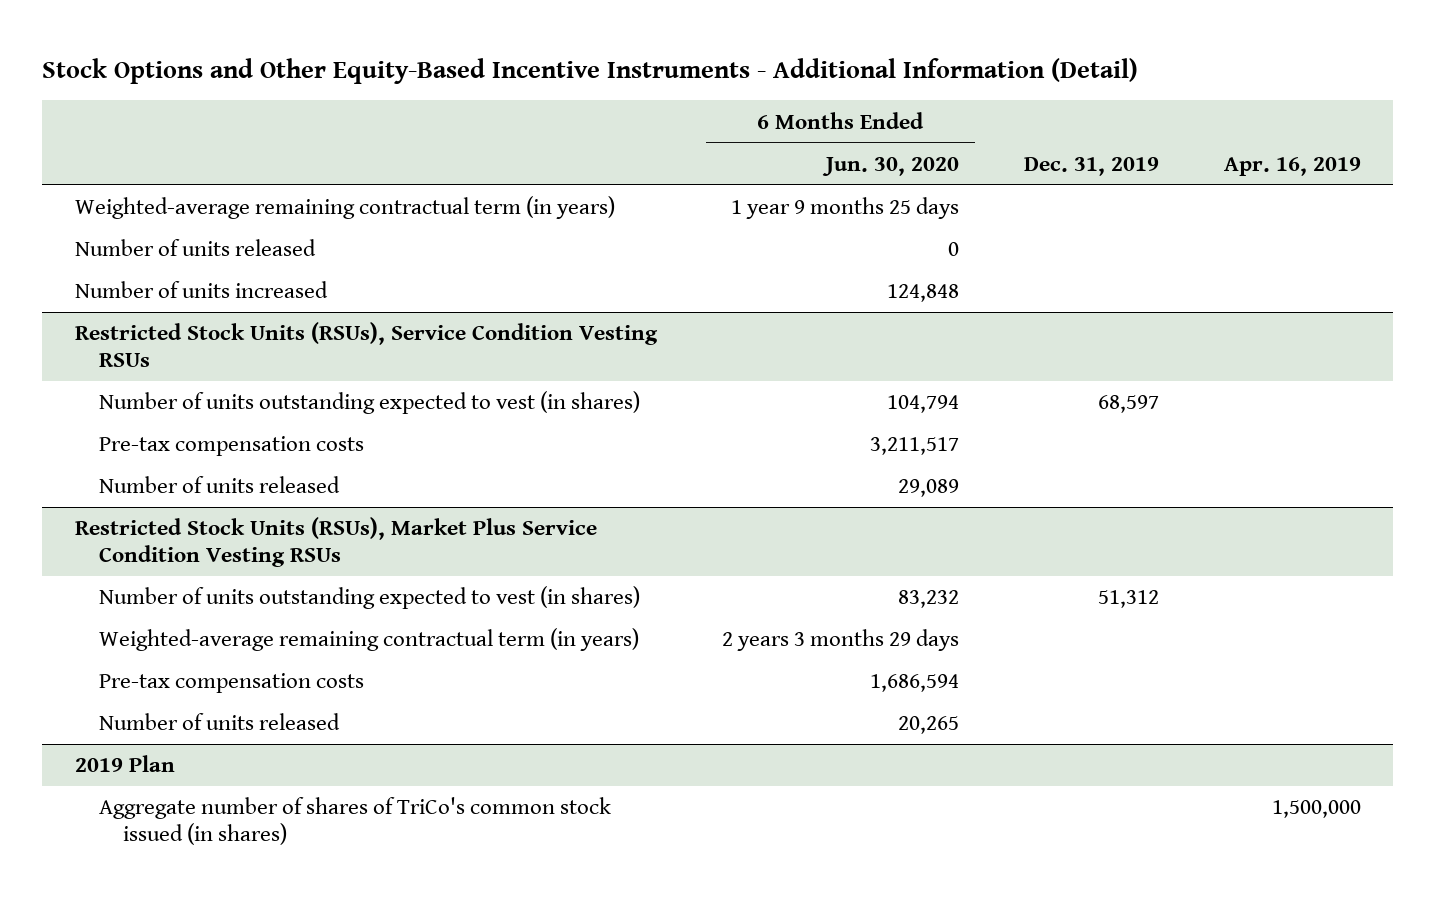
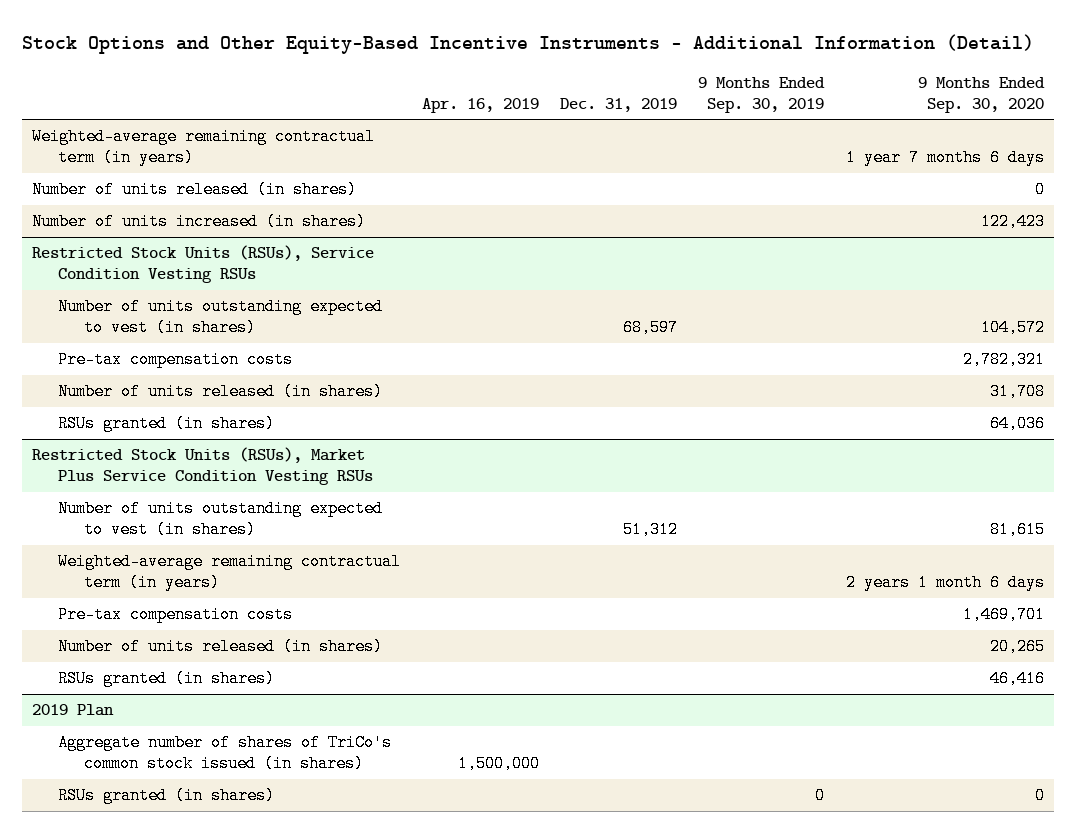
- | 6 Months Ended Jun. 30, 2020 | Dec. 31, 2019 | Apr. 16, 2019
+ | Apr. 16, 2019 | Dec. 31, 2019 | 9 Months Ended Sep. 30, 2019 | 9 Months Ended Sep. 30, 2020
- Number of units released | 0 | |
- Number of units increased | 124,848 | |
+ Number of units released (in shares) | | | | 0
+ Number of units increased (in shares) | | | | 122,423
@ Restricted Stock Units (RSUs), Service Condition Vesting RSUs
- Number of units released | 29,089 | |
+ Number of units released (in shares) | | | | 31,708
+ RSUs granted (in shares) | | | | 64,036
@ Restricted Stock Units (RSUs), Market Plus Service Condition Vesting RSUs
- Number of units released | 20,265 | |
+ Number of units released (in shares) | | | | 20,265
+ RSUs granted (in shares) | | | | 46,416
@ 2019 Plan
+ RSUs granted (in shares) | | | 0 | 0

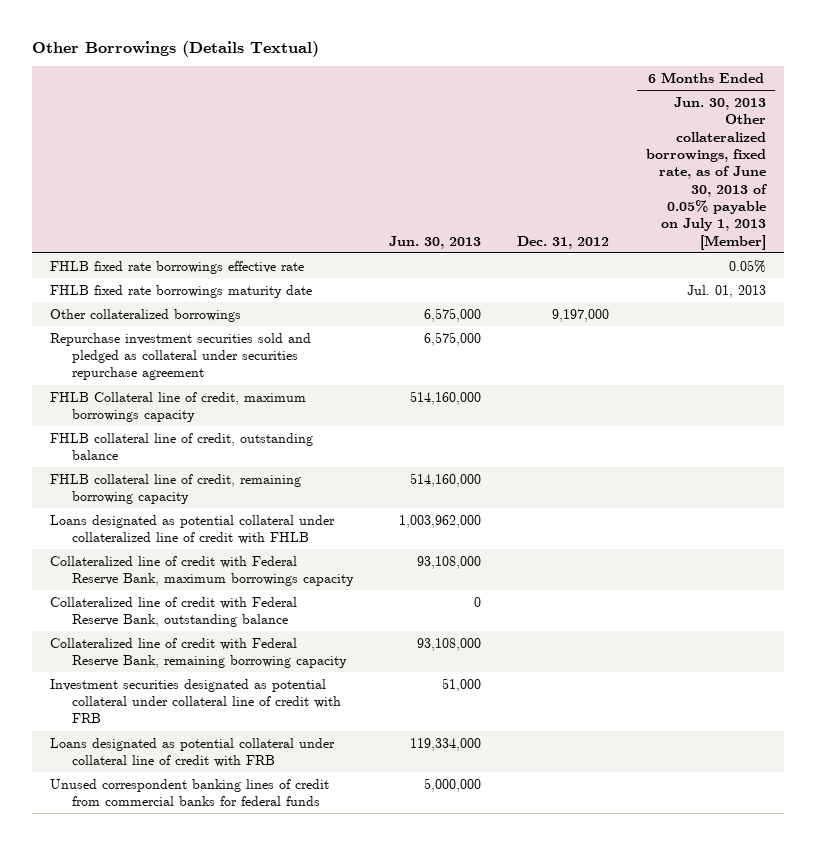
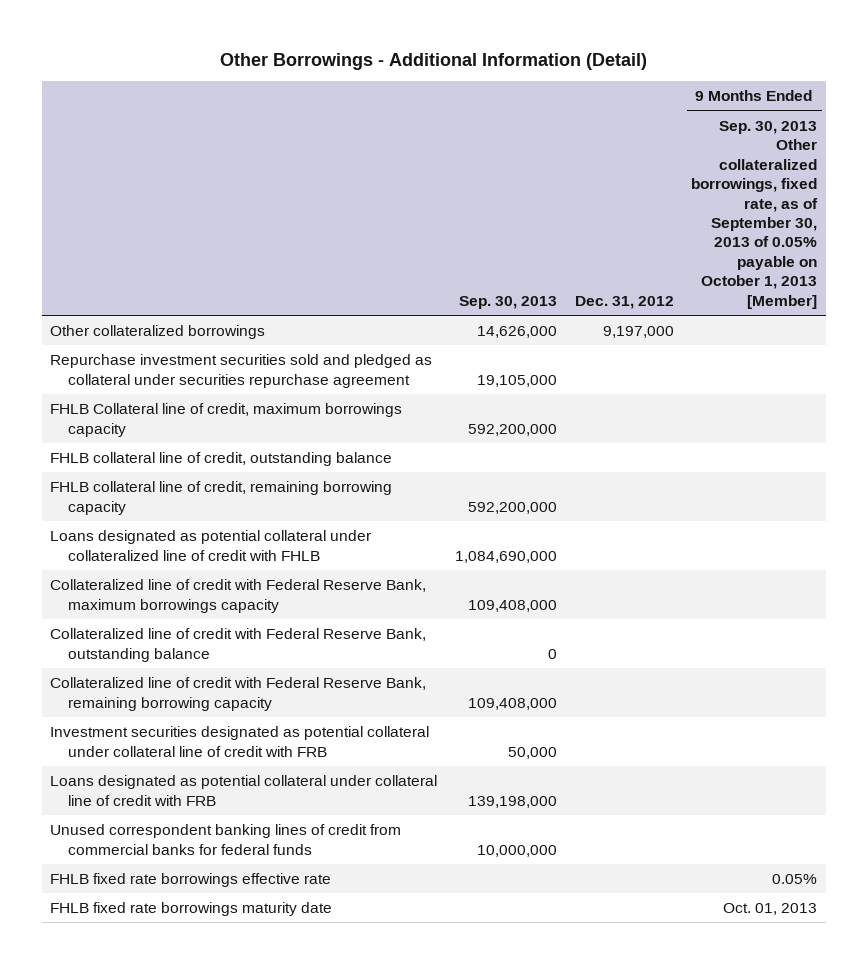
- Other Borrowings (Details Textual)
+ Other Borrowings - Additional Information (Detail)
- | Jun. 30, 2013 | Dec. 31, 2012 | 6 Months Ended Jun. 30, 2013 Other collateralized borrowings, fixed rate, as of June 30, 2013 of 0.05% payable on July 1, 2013 [Member]
+ | Sep. 30, 2013 | Dec. 31, 2012 | 9 Months Ended Sep. 30, 2013 Other collateralized borrowings, fixed rate, as of September 30, 2013 of 0.05% payable on October 1, 2013 [Member]
moved down: FHLB fixed rate borrowings effective rate | | | 0.05%
moved down: FHLB fixed rate borrowings maturity date | | | Oct. 01, 2013

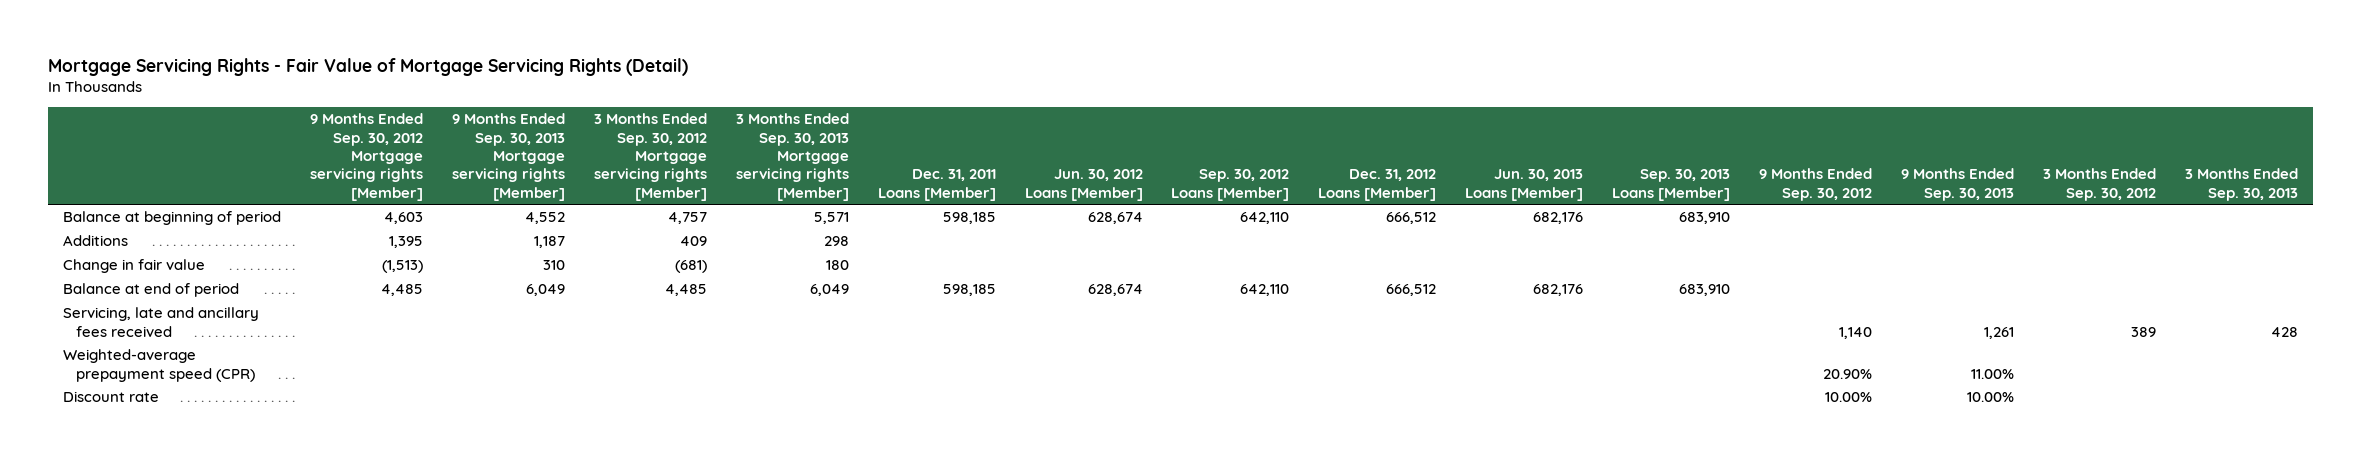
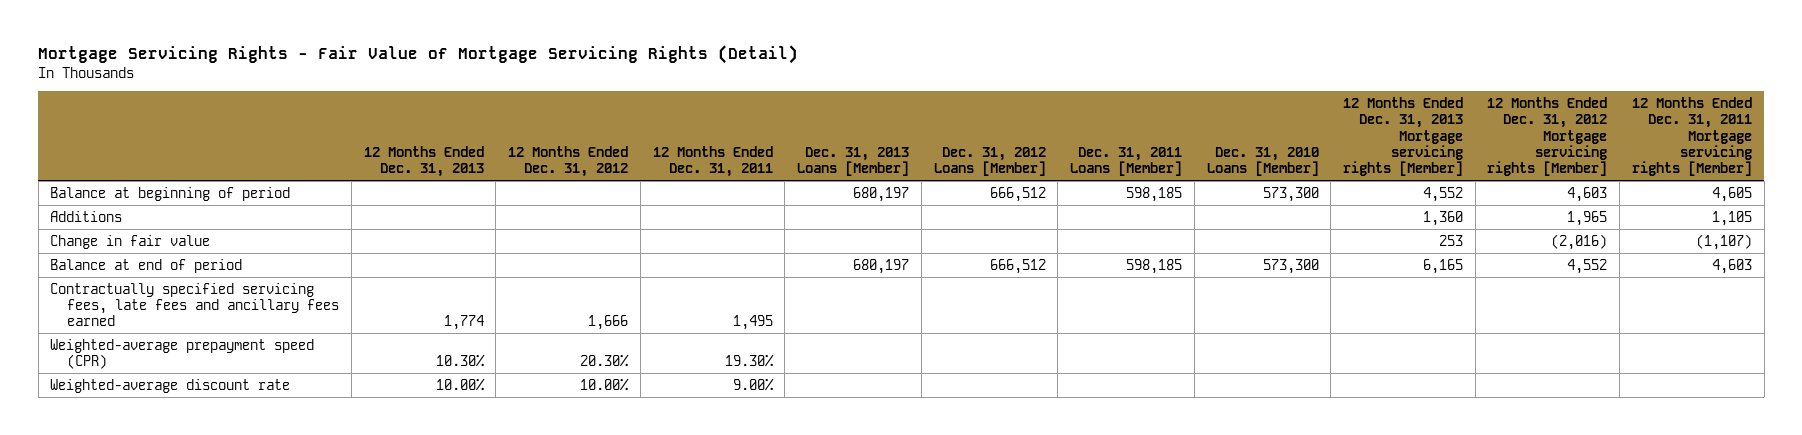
- | 9 Months Ended Sep. 30, 2012 Mortgage servicing rights [Member] | 9 Months Ended Sep. 30, 2013 Mortgage servicing rights [Member] | 3 Months Ended Sep. 30, 2012 Mortgage servicing rights [Member] | 3 Months Ended Sep. 30, 2013 Mortgage servicing rights [Member] | Dec. 31, 2011 Loans [Member] | Jun. 30, 2012 Loans [Member] | Sep. 30, 2012 Loans [Member] | Dec. 31, 2012 Loans [Member] | Jun. 30, 2013 Loans [Member] | Sep. 30, 2013 Loans [Member] | 9 Months Ended Sep. 30, 2012 | 9 Months Ended Sep. 30, 2013 | 3 Months Ended Sep. 30, 2012 | 3 Months Ended Sep. 30, 2013
+ | 12 Months Ended Dec. 31, 2013 | 12 Months Ended Dec. 31, 2012 | 12 Months Ended Dec. 31, 2011 | Dec. 31, 2013 Loans [Member] | Dec. 31, 2012 Loans [Member] | Dec. 31, 2011 Loans [Member] | Dec. 31, 2010 Loans [Member] | 12 Months Ended Dec. 31, 2013 Mortgage servicing rights [Member] | 12 Months Ended Dec. 31, 2012 Mortgage servicing rights [Member] | 12 Months Ended Dec. 31, 2011 Mortgage servicing rights [Member]
- Servicing, late and ancillary fees received | | | | | | | | | | | 1,140 | 1,261 | 389 | 428
+ Contractually specified servicing fees, late fees and ancillary fees earned | 1,774 | 1,666 | 1,495 | | | | | | |
- Discount rate | | | | | | | | | | | 10.00% | 10.00% | |
+ Weighted-average discount rate | 10.00% | 10.00% | 9.00% | | | | | | |

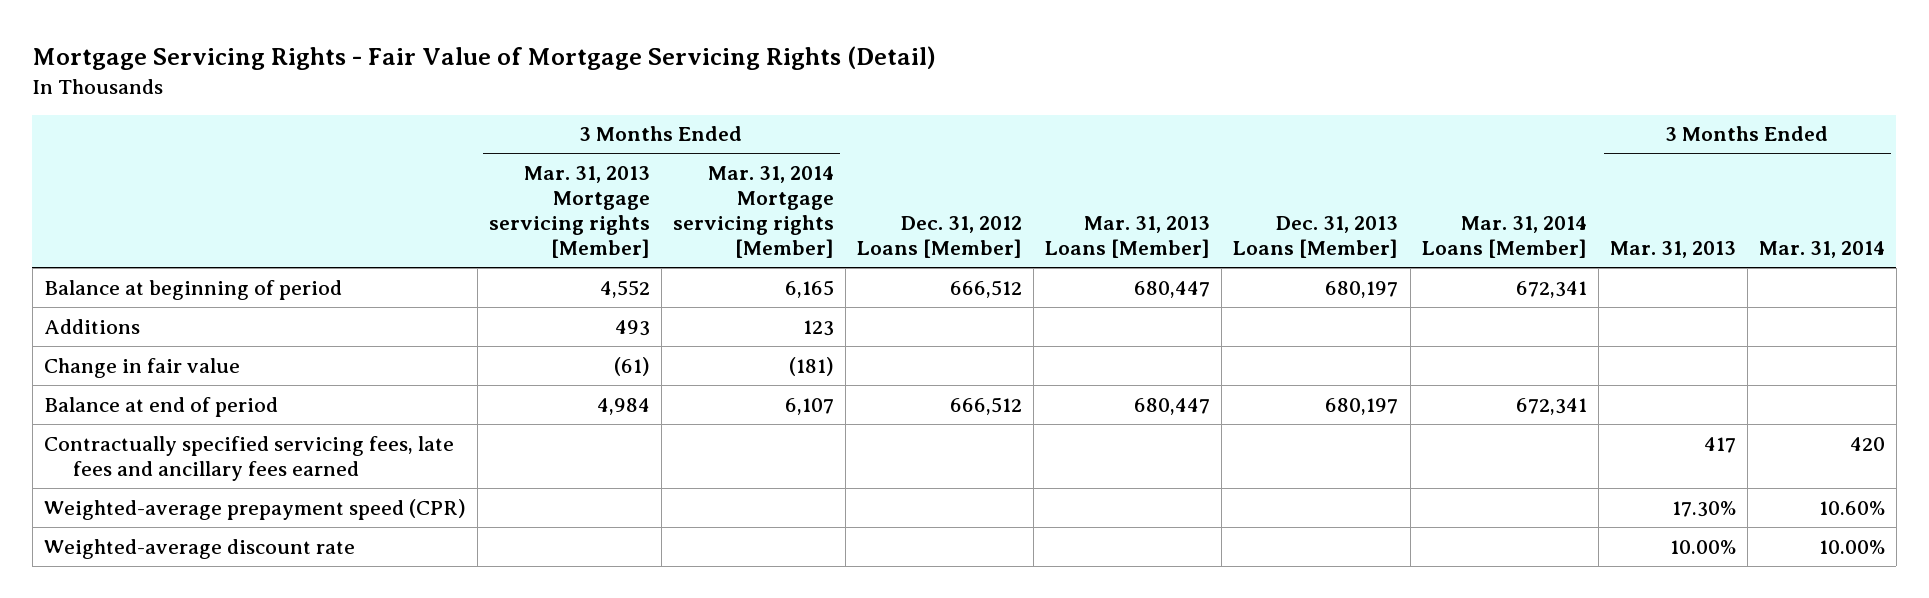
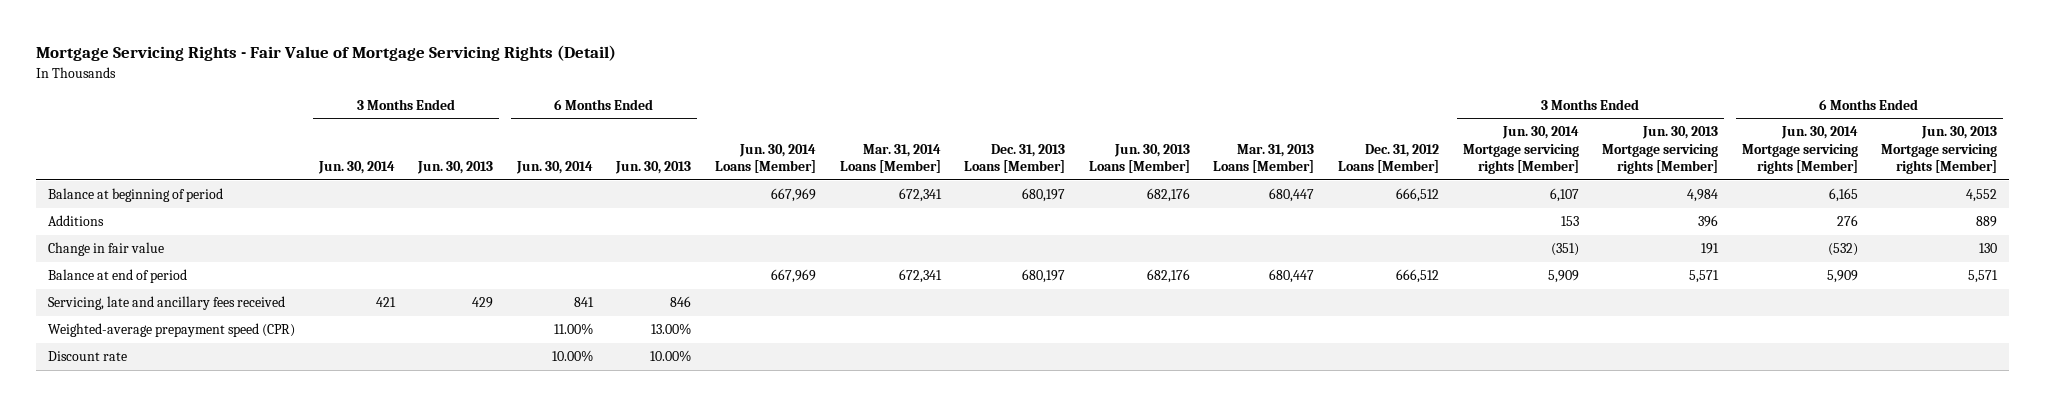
- | 3 Months Ended Mar. 31, 2013 Mortgage servicing rights [Member] | 3 Months Ended Mar. 31, 2014 Mortgage servicing rights [Member] | Dec. 31, 2012 Loans [Member] | Mar. 31, 2013 Loans [Member] | Dec. 31, 2013 Loans [Member] | Mar. 31, 2014 Loans [Member] | 3 Months Ended Mar. 31, 2013 | 3 Months Ended Mar. 31, 2014
+ | 3 Months Ended Jun. 30, 2014 | 3 Months Ended Jun. 30, 2013 | 6 Months Ended Jun. 30, 2014 | 6 Months Ended Jun. 30, 2013 | Jun. 30, 2014 Loans [Member] | Mar. 31, 2014 Loans [Member] | Dec. 31, 2013 Loans [Member] | Jun. 30, 2013 Loans [Member] | Mar. 31, 2013 Loans [Member] | Dec. 31, 2012 Loans [Member] | 3 Months Ended Jun. 30, 2014 Mortgage servicing rights [Member] | 3 Months Ended Jun. 30, 2013 Mortgage servicing rights [Member] | 6 Months Ended Jun. 30, 2014 Mortgage servicing rights [Member] | 6 Months Ended Jun. 30, 2013 Mortgage servicing rights [Member]
- Contractually specified servicing fees, late fees and ancillary fees earned | | | | | | | 417 | 420
+ Servicing, late and ancillary fees received | 421 | 429 | 841 | 846 | | | | | | | | | |
- Weighted-average discount rate | | | | | | | 10.00% | 10.00%
+ Discount rate | | | 10.00% | 10.00% | | | | | | | | | |

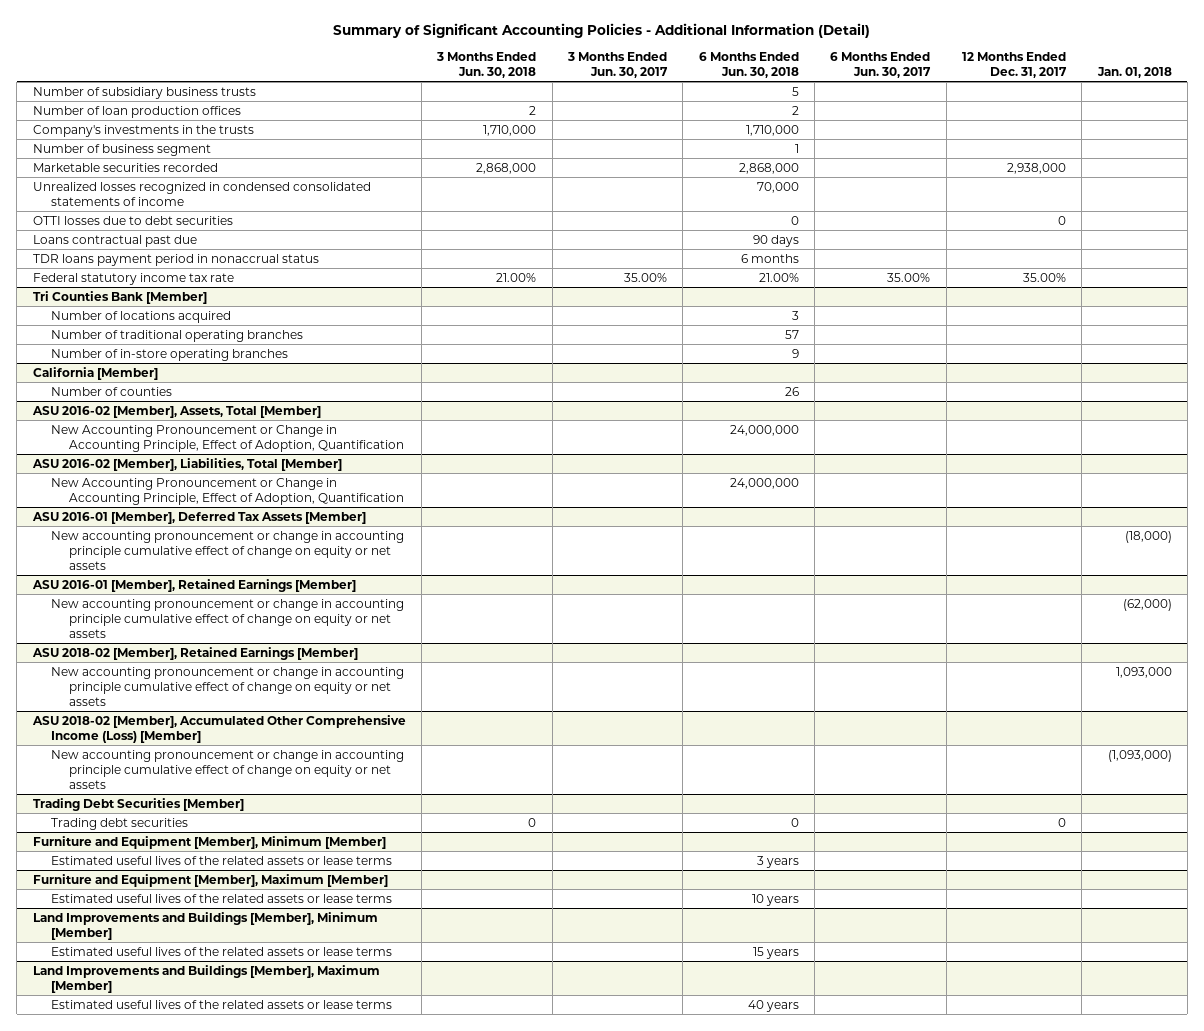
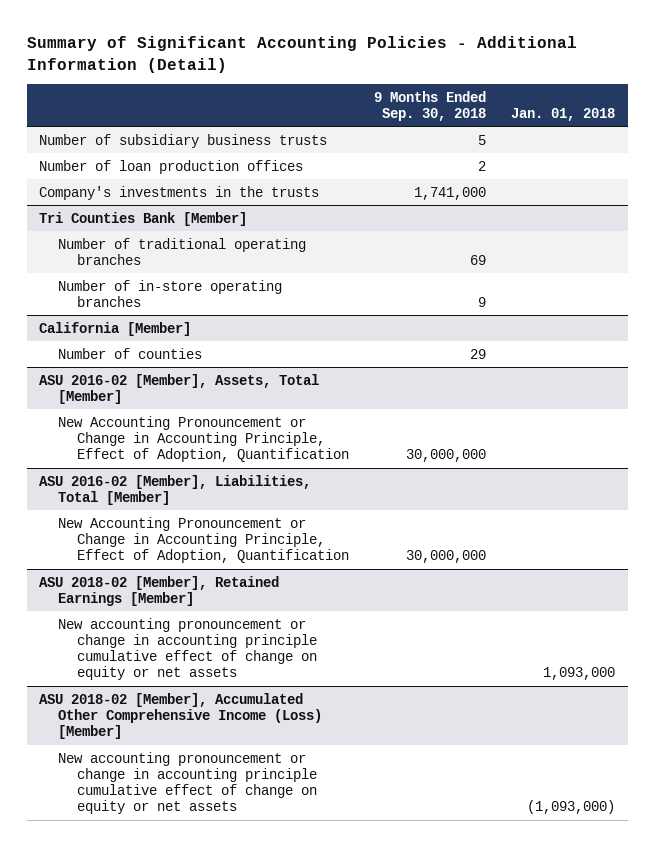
- | 3 Months Ended Jun. 30, 2018 | 3 Months Ended Jun. 30, 2017 | 6 Months Ended Jun. 30, 2018 | 6 Months Ended Jun. 30, 2017 | 12 Months Ended Dec. 31, 2017 | Jan. 01, 2018
+ | 9 Months Ended Sep. 30, 2018 | Jan. 01, 2018
- Number of business segment | | | 1 | | |
- Marketable securities recorded | 2,868,000 | | 2,868,000 | | 2,938,000 |
- Unrealized losses recognized in condensed consolidated statements of income | | | 70,000 | | |
- OTTI losses due to debt securities | | | 0 | | 0 |
- Loans contractual past due | | | 90 days | | |
- TDR loans payment period in nonaccrual status | | | 6 months | | |
- Federal statutory income tax rate | 21.00% | 35.00% | 21.00% | 35.00% | 35.00% |
@ Tri Counties Bank [Member]
- Number of locations acquired | | | 3 | | |
- ASU 2016-01 [Member], Deferred Tax Assets [Member]
- New accounting pronouncement or change in accounting principle cumulative effect of change on equity or net assets | | | | | | (18,000)
- ASU 2016-01 [Member], Retained Earnings [Member]
- New accounting pronouncement or change in accounting principle cumulative effect of change on equity or net assets | | | | | | (62,000)
- Trading Debt Securities [Member]
- Trading debt securities | 0 | | 0 | | 0 |
- Furniture and Equipment [Member], Minimum [Member]
- Estimated useful lives of the related assets or lease terms | | | 3 years | | |
- Furniture and Equipment [Member], Maximum [Member]
- Estimated useful lives of the related assets or lease terms | | | 10 years | | |
- Land Improvements and Buildings [Member], Minimum [Member]
- Estimated useful lives of the related assets or lease terms | | | 15 years | | |
- Land Improvements and Buildings [Member], Maximum [Member]
- Estimated useful lives of the related assets or lease terms | | | 40 years | | |

